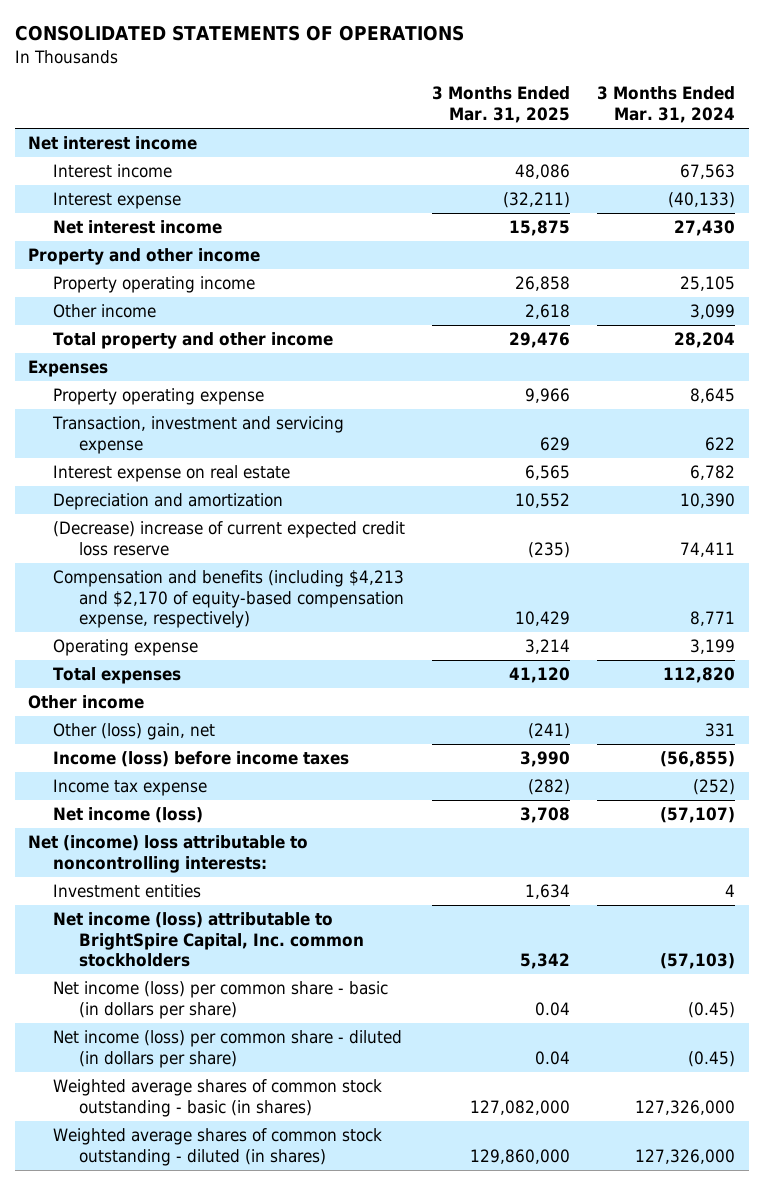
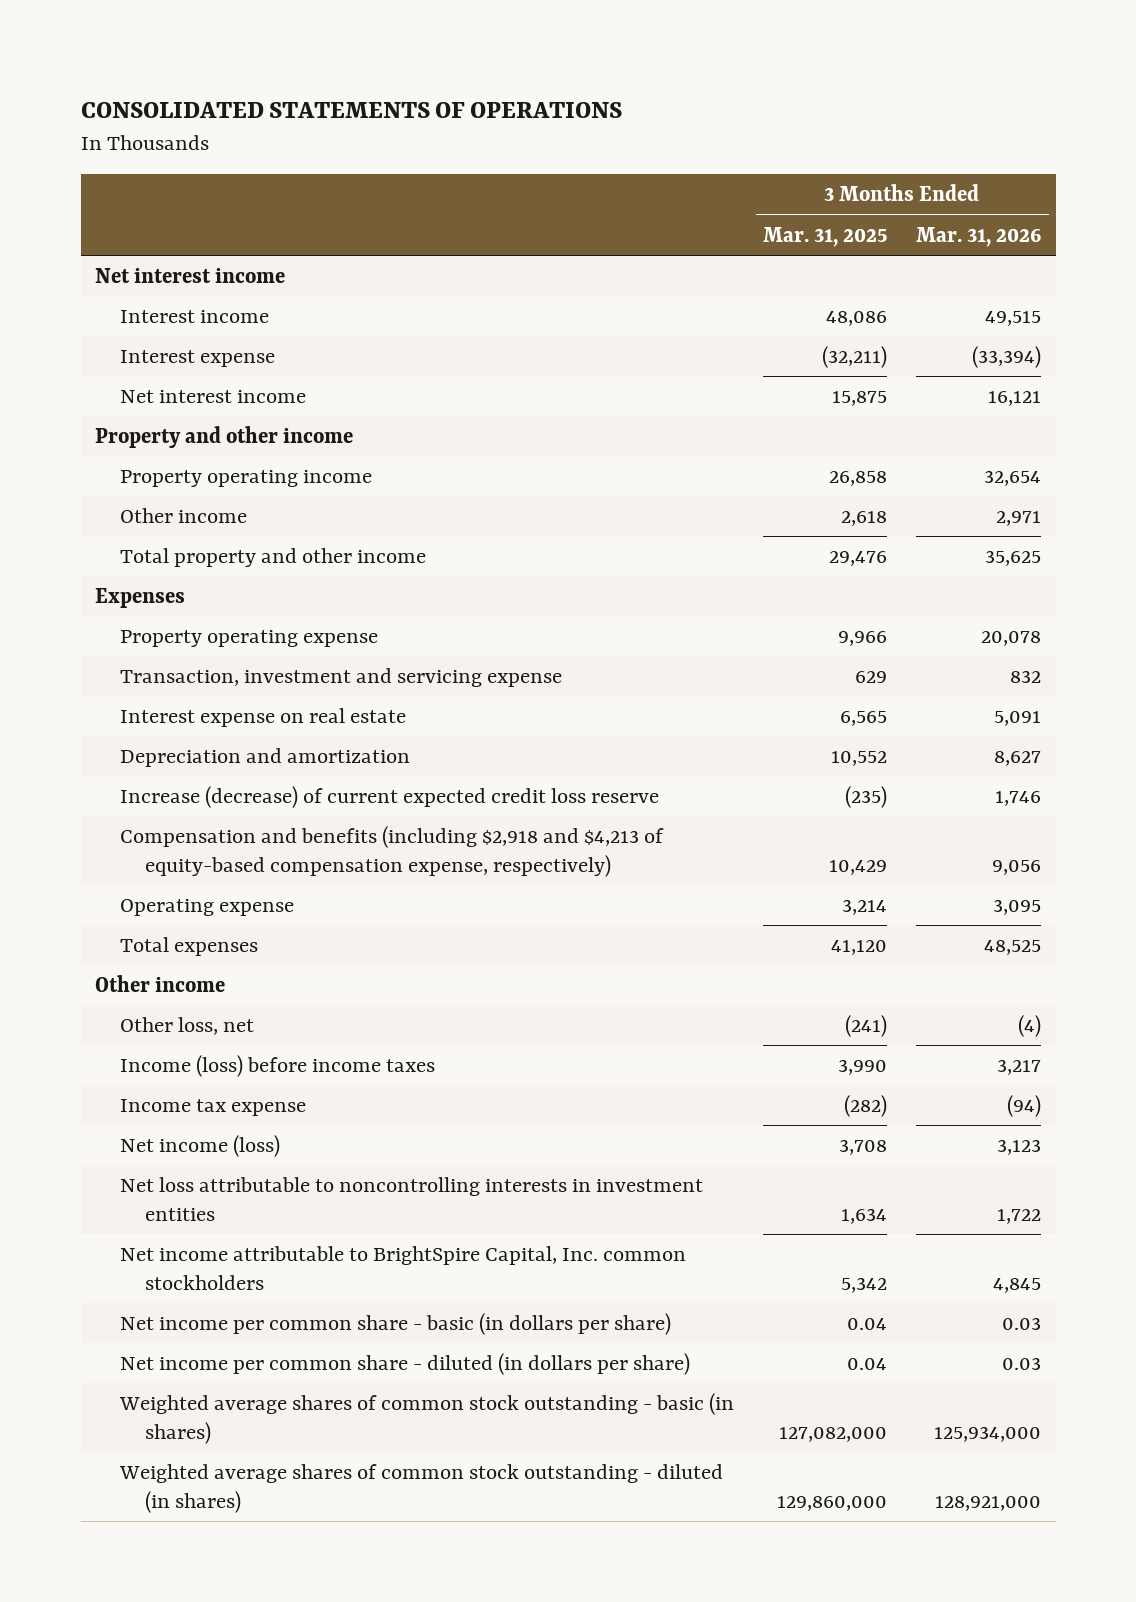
- | 3 Months Ended Mar. 31, 2025 | 3 Months Ended Mar. 31, 2024
+ | 3 Months Ended Mar. 31, 2025 | 3 Months Ended Mar. 31, 2026
- (Decrease) increase of current expected credit loss reserve | (235) | 74,411
- Compensation and benefits (including $4,213 and $2,170 of equity-based compensation expense, respectively) | 10,429 | 8,771
+ Increase (decrease) of current expected credit loss reserve | (235) | 1,746
+ Compensation and benefits (including $2,918 and $4,213 of equity-based compensation expense, respectively) | 10,429 | 9,056
- Other (loss) gain, net | (241) | 331
+ Other loss, net | (241) | (4)
- Net (income) loss attributable to noncontrolling interests:
- Investment entities | 1,634 | 4
- Net income (loss) attributable to BrightSpire Capital, Inc. common stockholders | 5,342 | (57,103)
- Net income (loss) per common share - basic (in dollars per share) | 0.04 | (0.45)
- Net income (loss) per common share - diluted (in dollars per share) | 0.04 | (0.45)
+ Net loss attributable to noncontrolling interests in investment entities | 1,634 | 1,722
+ Net income attributable to BrightSpire Capital, Inc. common stockholders | 5,342 | 4,845
+ Net income per common share - basic (in dollars per share) | 0.04 | 0.03
+ Net income per common share - diluted (in dollars per share) | 0.04 | 0.03

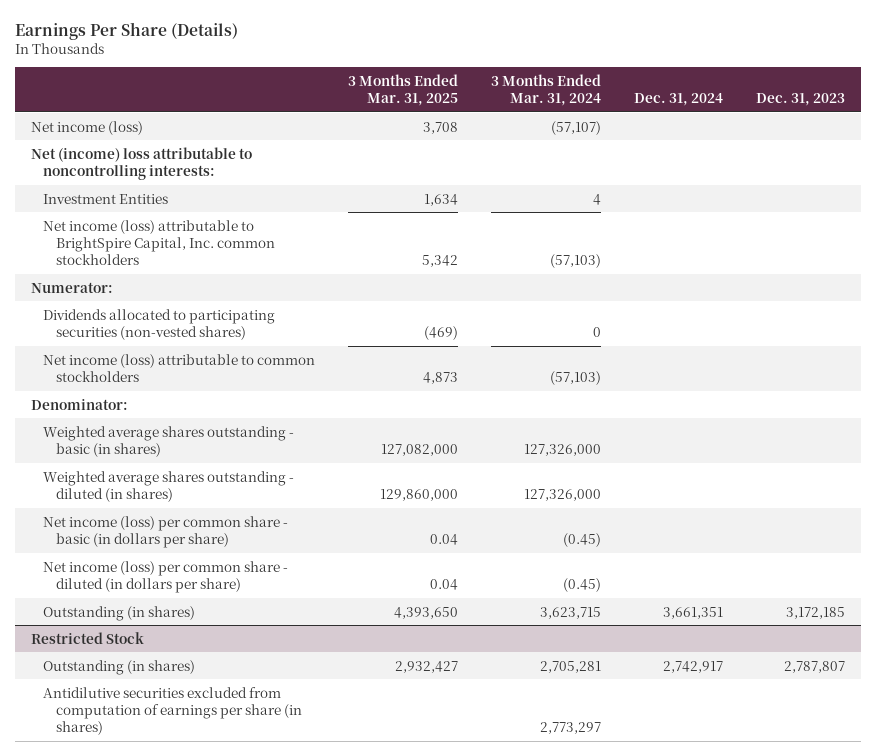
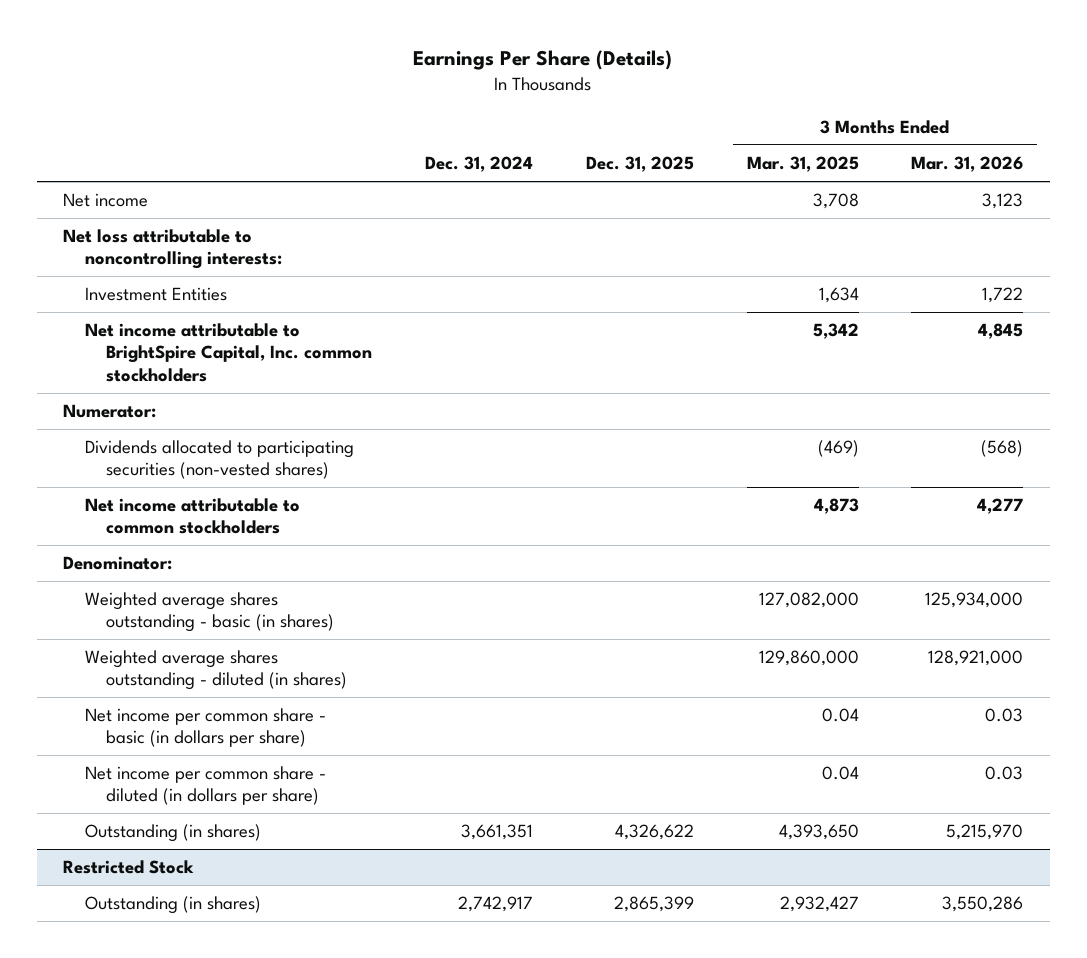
- | 3 Months Ended Mar. 31, 2025 | 3 Months Ended Mar. 31, 2024 | Dec. 31, 2024 | Dec. 31, 2023
+ | Dec. 31, 2024 | Dec. 31, 2025 | 3 Months Ended Mar. 31, 2025 | 3 Months Ended Mar. 31, 2026
- Net income (loss) | 3,708 | (57,107) | |
- Net (income) loss attributable to noncontrolling interests:
+ Net income | | | 3,708 | 3,123
+ Net loss attributable to noncontrolling interests:
- Net income (loss) attributable to BrightSpire Capital, Inc. common stockholders | 5,342 | (57,103) | |
+ Net income attributable to BrightSpire Capital, Inc. common stockholders | | | 5,342 | 4,845
- Net income (loss) attributable to common stockholders | 4,873 | (57,103) | |
+ Net income attributable to common stockholders | | | 4,873 | 4,277
- Net income (loss) per common share - basic (in dollars per share) | 0.04 | (0.45) | |
- Net income (loss) per common share - diluted (in dollars per share) | 0.04 | (0.45) | |
+ Net income per common share - basic (in dollars per share) | | | 0.04 | 0.03
+ Net income per common share - diluted (in dollars per share) | | | 0.04 | 0.03
@ Restricted Stock
- Antidilutive securities excluded from computation of earnings per share (in shares) | | 2,773,297 | |

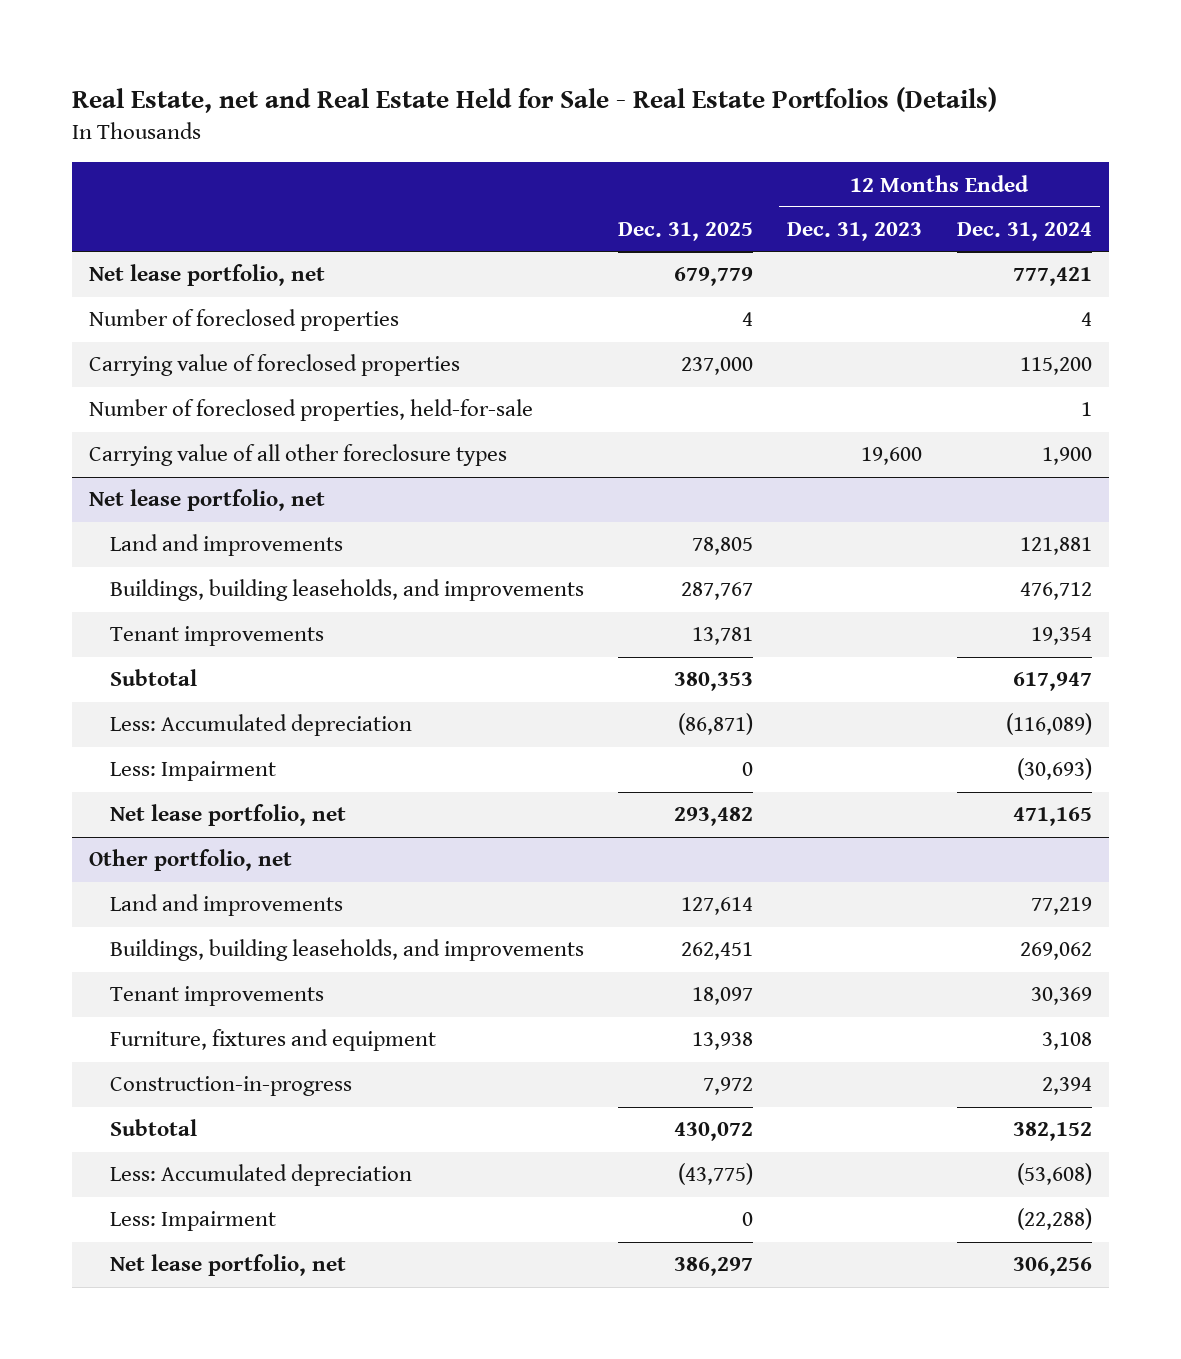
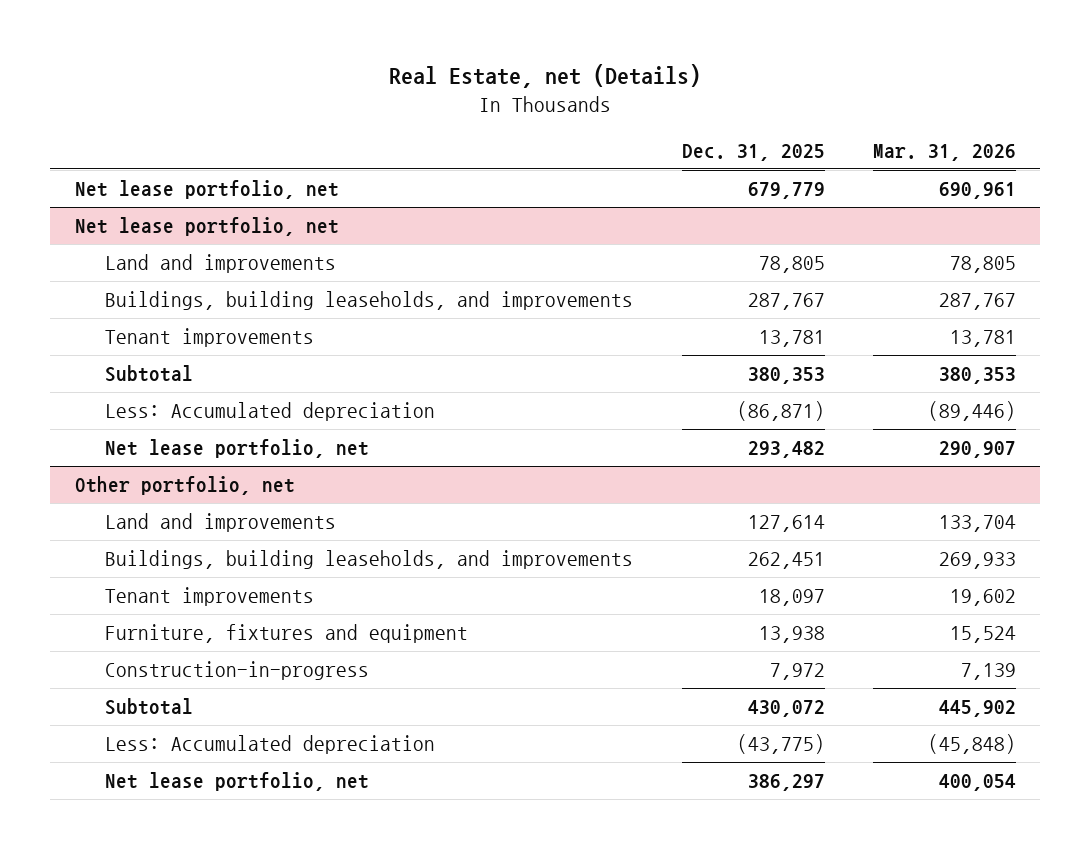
- Real Estate, net and Real Estate Held for Sale - Real Estate Portfolios (Details)
+ Real Estate, net (Details)
- | Dec. 31, 2025 | 12 Months Ended Dec. 31, 2023 | 12 Months Ended Dec. 31, 2024
+ | Dec. 31, 2025 | Mar. 31, 2026
- Number of foreclosed properties | 4 | | 4
- Carrying value of foreclosed properties | 237,000 | | 115,200
- Number of foreclosed properties, held-for-sale | | | 1
- Carrying value of all other foreclosure types | | 19,600 | 1,900
@ Net lease portfolio, net
- Less: Impairment | 0 | | (30,693)
@ Other portfolio, net
- Less: Impairment | 0 | | (22,288)

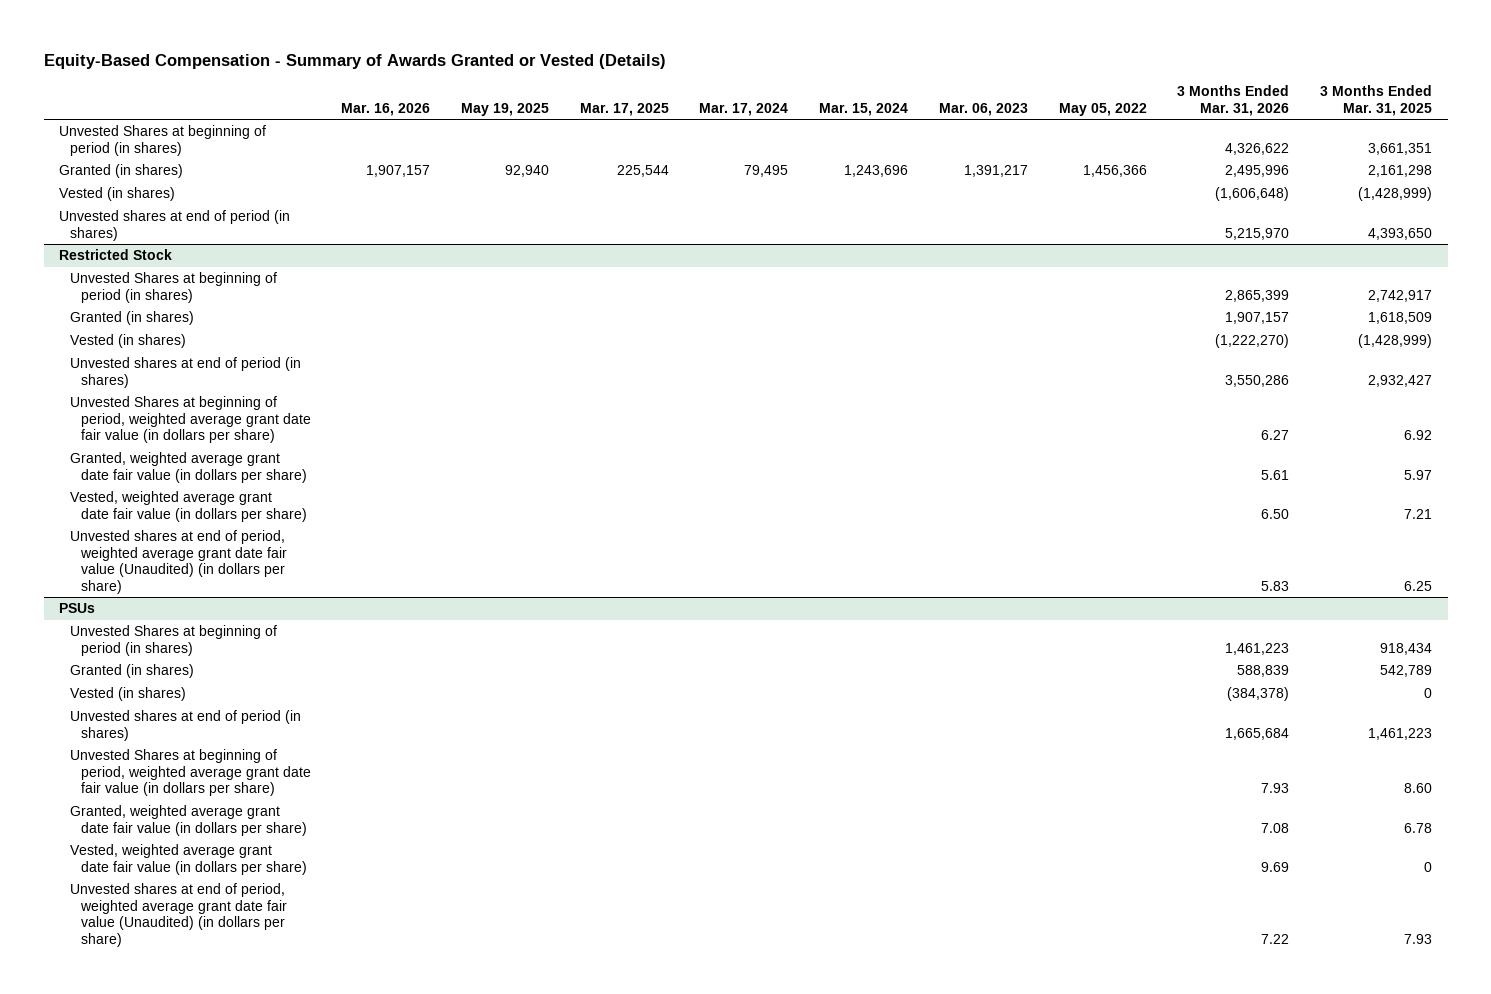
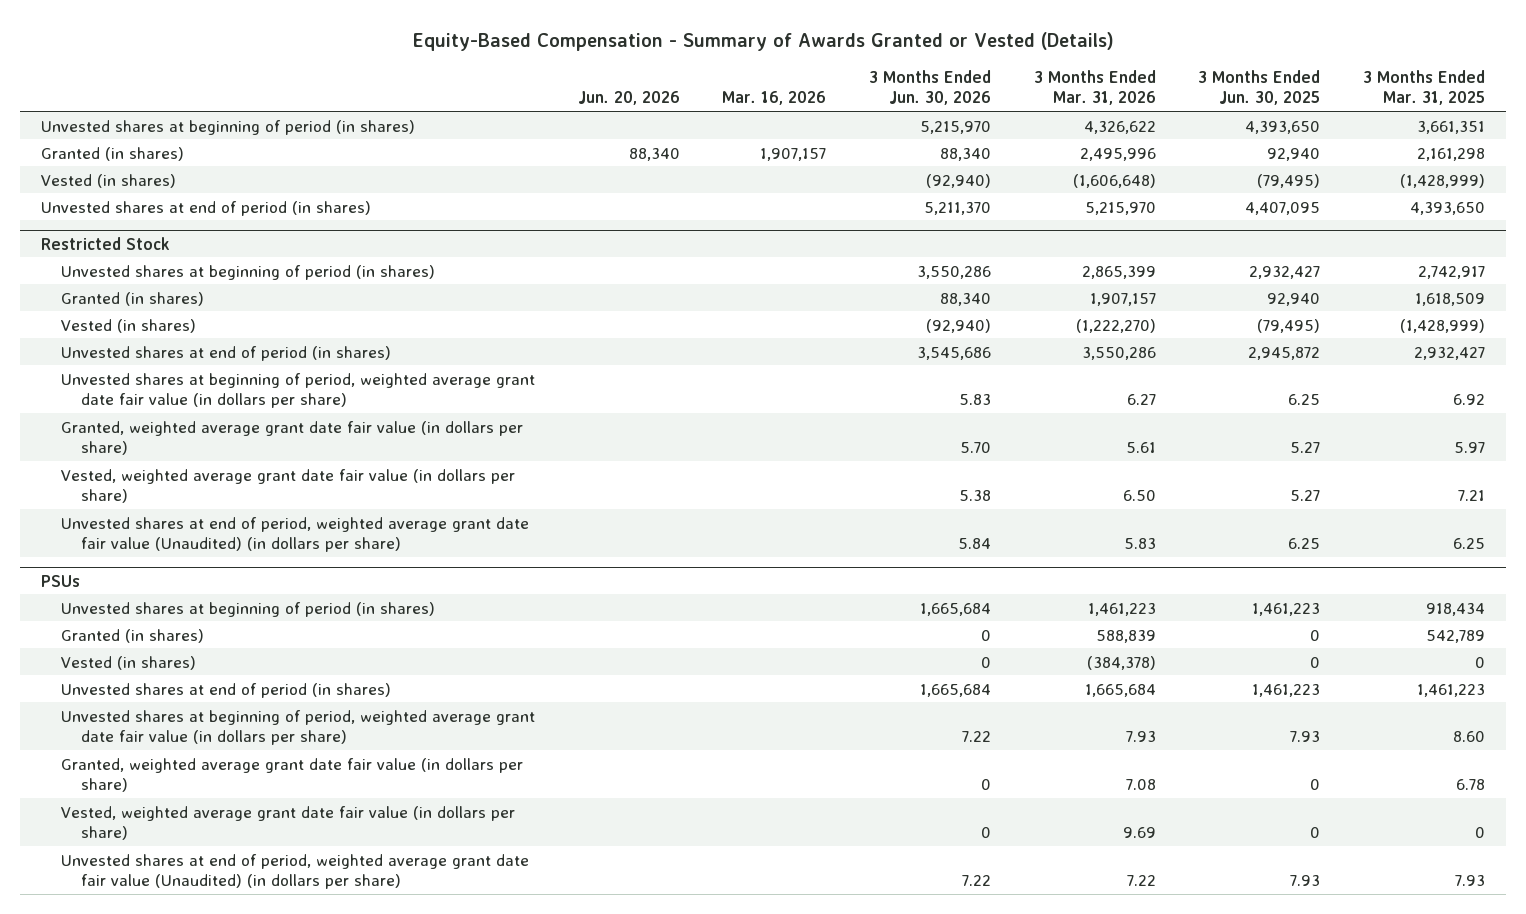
- | Mar. 16, 2026 | May 19, 2025 | Mar. 17, 2025 | Mar. 17, 2024 | Mar. 15, 2024 | Mar. 06, 2023 | May 05, 2022 | 3 Months Ended Mar. 31, 2026 | 3 Months Ended Mar. 31, 2025
+ | Jun. 20, 2026 | Mar. 16, 2026 | 3 Months Ended Jun. 30, 2026 | 3 Months Ended Mar. 31, 2026 | 3 Months Ended Jun. 30, 2025 | 3 Months Ended Mar. 31, 2025
- Unvested Shares at beginning of period (in shares) | | | | | | | | 4,326,622 | 3,661,351
+ Unvested shares at beginning of period (in shares) | | | 5,215,970 | 4,326,622 | 4,393,650 | 3,661,351
@ Restricted Stock
- Unvested Shares at beginning of period (in shares) | | | | | | | | 2,865,399 | 2,742,917
+ Unvested shares at beginning of period (in shares) | | | 3,550,286 | 2,865,399 | 2,932,427 | 2,742,917
- Unvested Shares at beginning of period, weighted average grant date fair value (in dollars per share) | | | | | | | | 6.27 | 6.92
+ Unvested shares at beginning of period, weighted average grant date fair value (in dollars per share) | | | 5.83 | 6.27 | 6.25 | 6.92
@ PSUs
- Unvested Shares at beginning of period (in shares) | | | | | | | | 1,461,223 | 918,434
+ Unvested shares at beginning of period (in shares) | | | 1,665,684 | 1,461,223 | 1,461,223 | 918,434
- Unvested Shares at beginning of period, weighted average grant date fair value (in dollars per share) | | | | | | | | 7.93 | 8.60
+ Unvested shares at beginning of period, weighted average grant date fair value (in dollars per share) | | | 7.22 | 7.93 | 7.93 | 8.60

